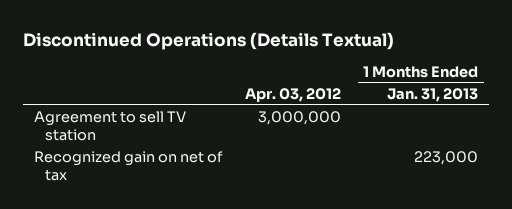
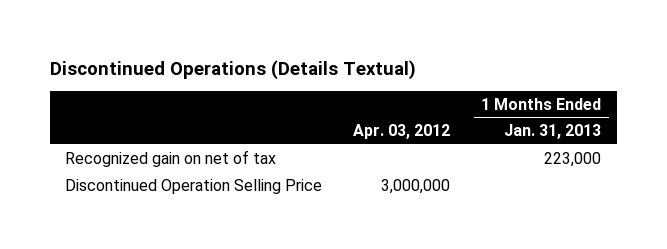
- Agreement to sell TV station | 3,000,000 |
+ Discontinued Operation Selling Price | 3,000,000 |

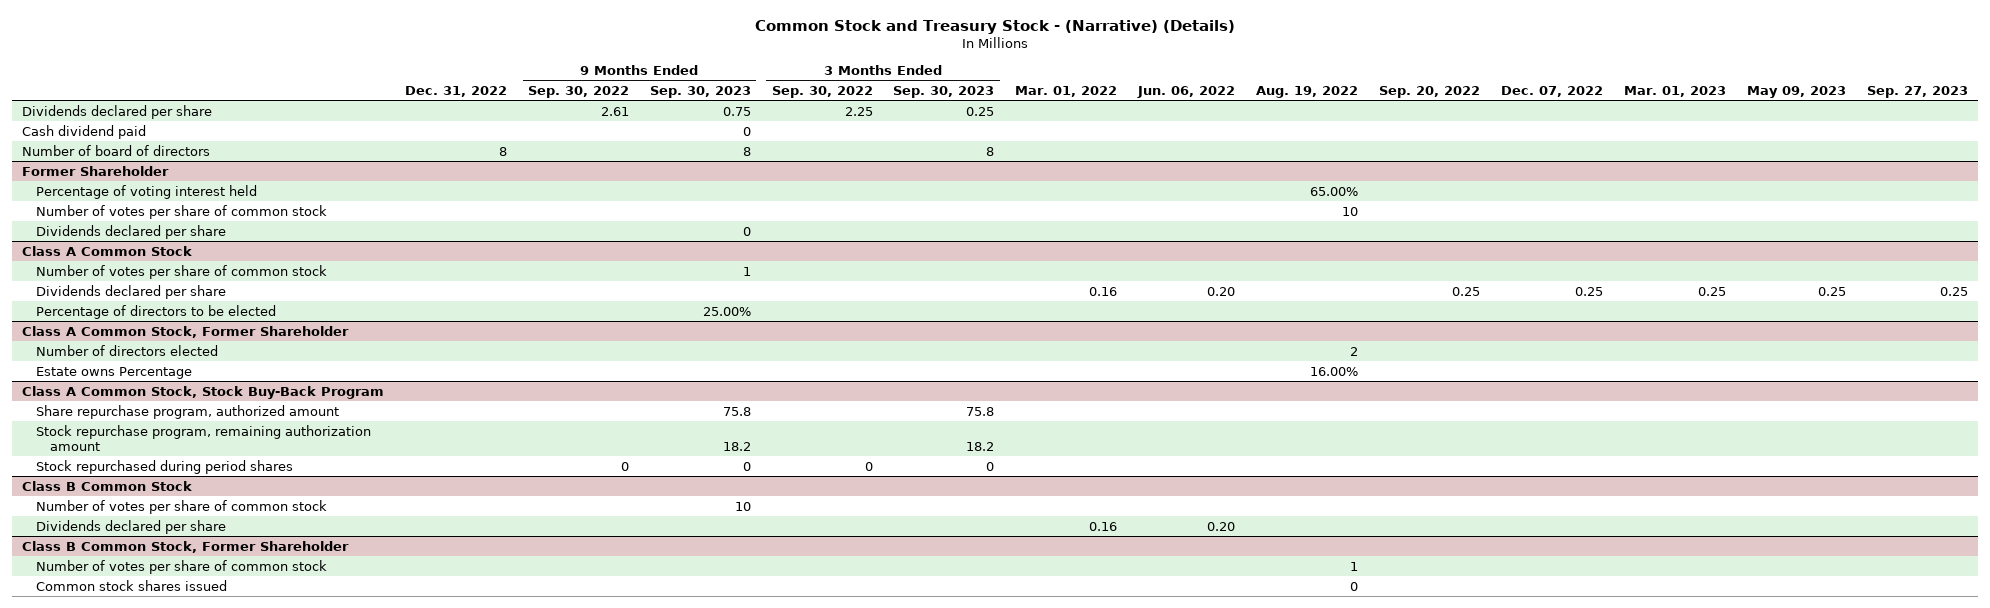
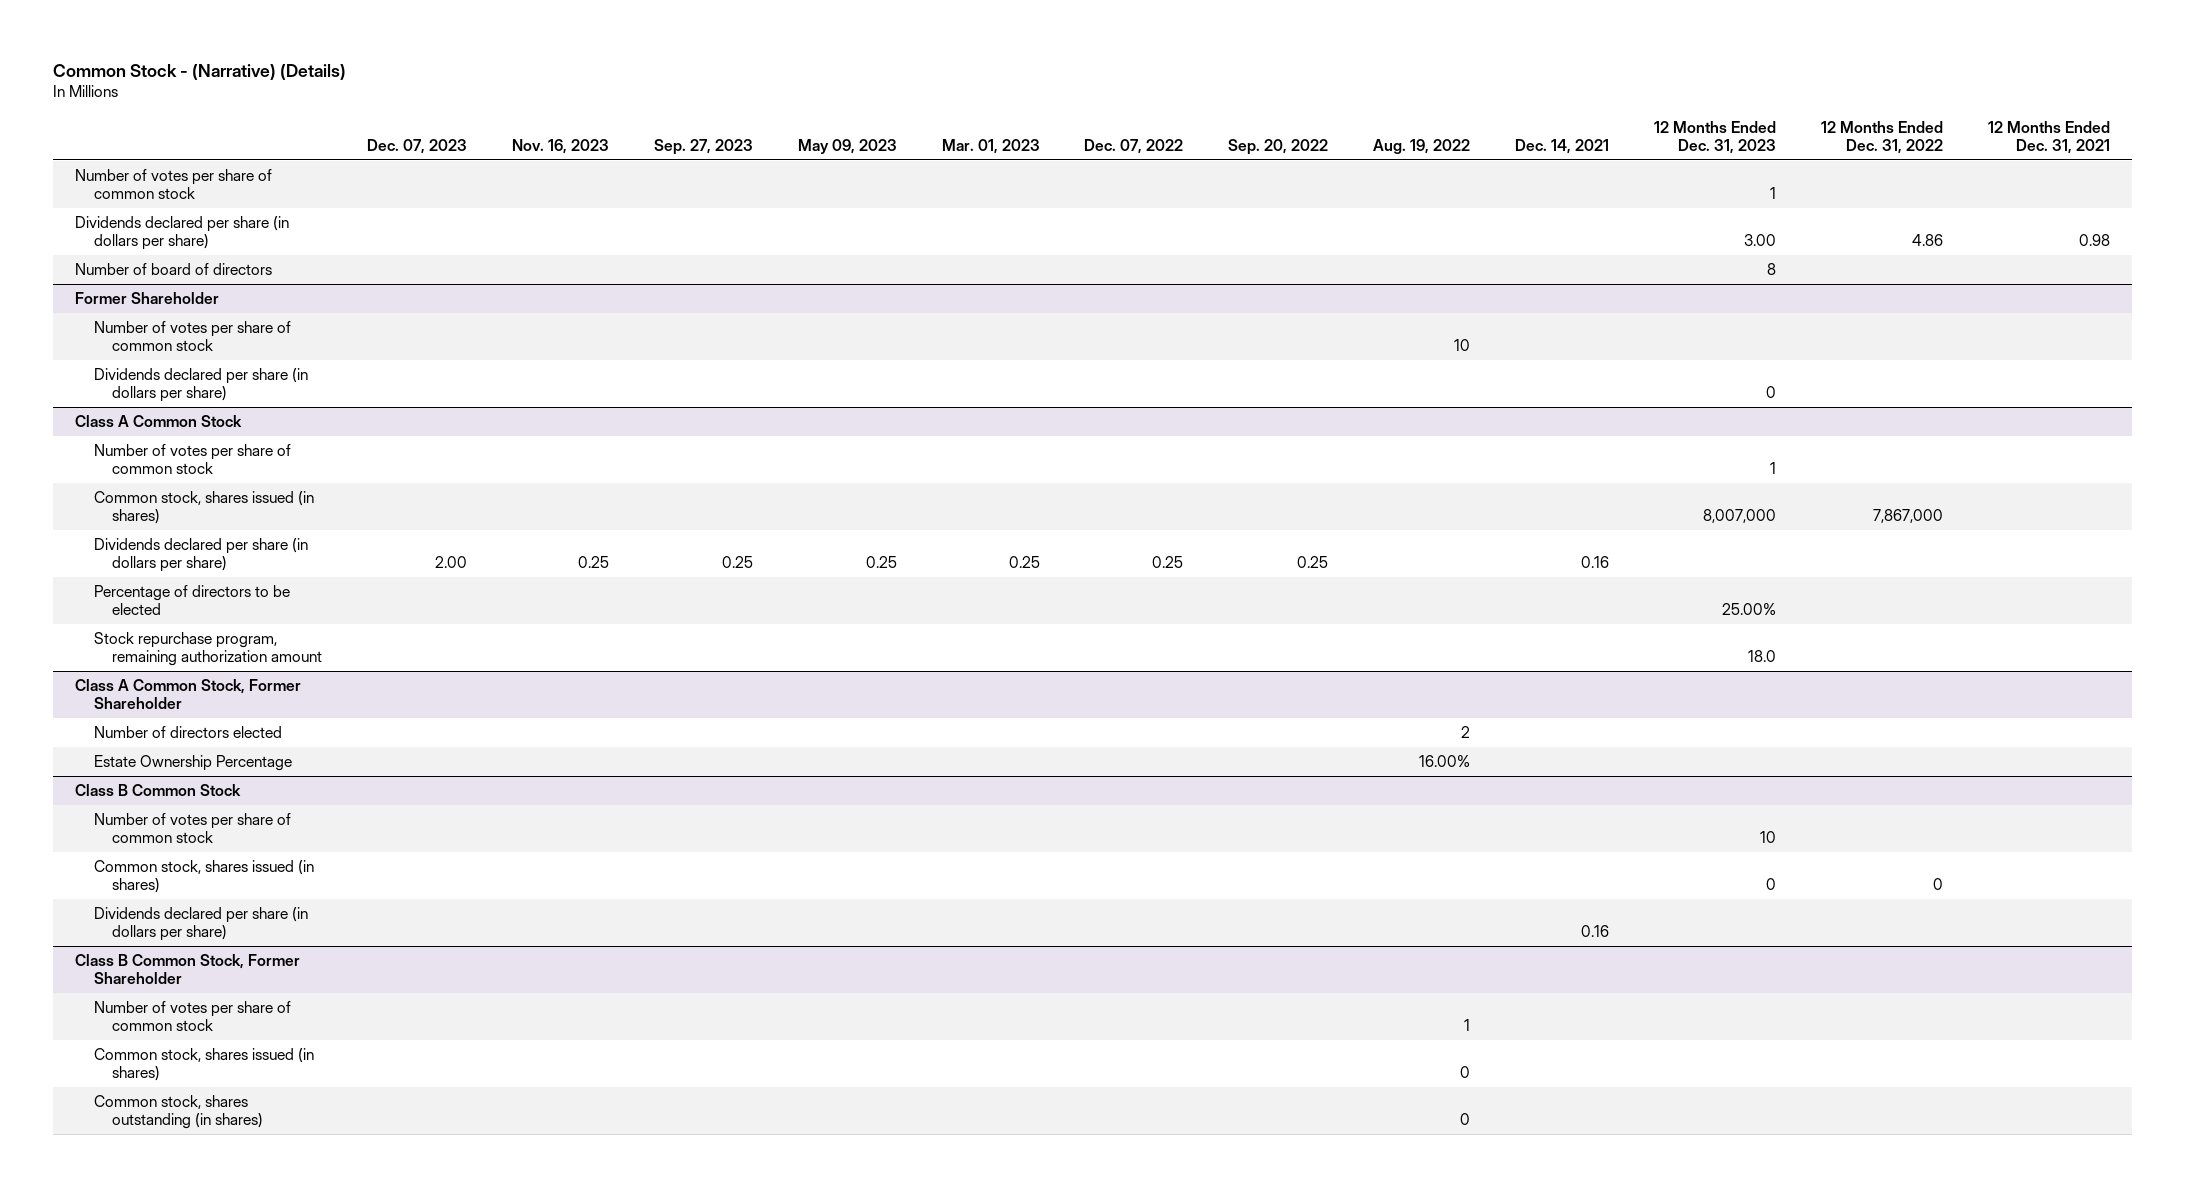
- Common Stock and Treasury Stock - (Narrative) (Details)
+ Common Stock - (Narrative) (Details)
- | Dec. 31, 2022 | 9 Months Ended Sep. 30, 2022 | 9 Months Ended Sep. 30, 2023 | 3 Months Ended Sep. 30, 2022 | 3 Months Ended Sep. 30, 2023 | Mar. 01, 2022 | Jun. 06, 2022 | Aug. 19, 2022 | Sep. 20, 2022 | Dec. 07, 2022 | Mar. 01, 2023 | May 09, 2023 | Sep. 27, 2023
+ | Dec. 07, 2023 | Nov. 16, 2023 | Sep. 27, 2023 | May 09, 2023 | Mar. 01, 2023 | Dec. 07, 2022 | Sep. 20, 2022 | Aug. 19, 2022 | Dec. 14, 2021 | 12 Months Ended Dec. 31, 2023 | 12 Months Ended Dec. 31, 2022 | 12 Months Ended Dec. 31, 2021
- Dividends declared per share | | 2.61 | 0.75 | 2.25 | 0.25 | | | | | | | |
- Cash dividend paid | | | 0 | | | | | | | | | |
+ Number of votes per share of common stock | | | | | | | | | | 1 | |
+ Dividends declared per share (in dollars per share) | | | | | | | | | | 3.00 | 4.86 | 0.98
@ Former Shareholder
- Percentage of voting interest held | | | | | | | | 65.00% | | | | |
- Dividends declared per share | | | 0 | | | | | | | | | |
+ Dividends declared per share (in dollars per share) | | | | | | | | | | 0 | |
@ Class A Common Stock
- Dividends declared per share | | | | | | 0.16 | 0.20 | | 0.25 | 0.25 | 0.25 | 0.25 | 0.25
+ Common stock, shares issued (in shares) | | | | | | | | | | 8,007,000 | 7,867,000 |
+ Dividends declared per share (in dollars per share) | 2.00 | 0.25 | 0.25 | 0.25 | 0.25 | 0.25 | 0.25 | | 0.16 | | |
+ Stock repurchase program, remaining authorization amount | | | | | | | | | | 18.0 | |
@ Class A Common Stock, Former Shareholder
- Estate owns Percentage | | | | | | | | 16.00% | | | | |
- Class A Common Stock, Stock Buy-Back Program
- Share repurchase program, authorized amount | | | 75.8 | | 75.8 | | | | | | | |
- Stock repurchase program, remaining authorization amount | | | 18.2 | | 18.2 | | | | | | | |
- Stock repurchased during period shares | | 0 | 0 | 0 | 0 | | | | | | | |
@ Class A Common Stock, Former Shareholder
+ Estate Ownership Percentage | | | | | | | | 16.00% | | | |
@ Class B Common Stock
- Dividends declared per share | | | | | | 0.16 | 0.20 | | | | | |
+ Common stock, shares issued (in shares) | | | | | | | | | | 0 | 0 |
+ Dividends declared per share (in dollars per share) | | | | | | | | | 0.16 | | |
@ Class B Common Stock, Former Shareholder
- Common stock shares issued | | | | | | | | 0 | | | | |
+ Common stock, shares issued (in shares) | | | | | | | | 0 | | | |
+ Common stock, shares outstanding (in shares) | | | | | | | | 0 | | | |

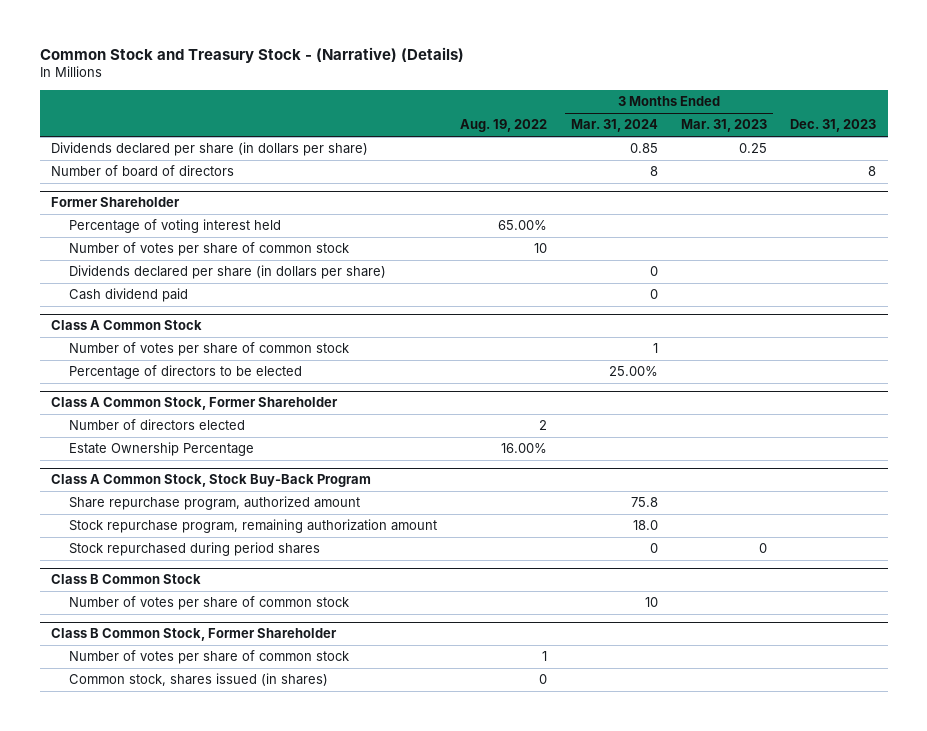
- Common Stock - (Narrative) (Details)
+ Common Stock and Treasury Stock - (Narrative) (Details)
- | Dec. 07, 2023 | Nov. 16, 2023 | Sep. 27, 2023 | May 09, 2023 | Mar. 01, 2023 | Dec. 07, 2022 | Sep. 20, 2022 | Aug. 19, 2022 | Dec. 14, 2021 | 12 Months Ended Dec. 31, 2023 | 12 Months Ended Dec. 31, 2022 | 12 Months Ended Dec. 31, 2021
+ | Aug. 19, 2022 | 3 Months Ended Mar. 31, 2024 | 3 Months Ended Mar. 31, 2023 | Dec. 31, 2023
- Number of votes per share of common stock | | | | | | | | | | 1 | |
@ Former Shareholder
+ Percentage of voting interest held | 65.00% | | |
+ Cash dividend paid | | 0 | |
@ Class A Common Stock
- Common stock, shares issued (in shares) | | | | | | | | | | 8,007,000 | 7,867,000 |
- Dividends declared per share (in dollars per share) | 2.00 | 0.25 | 0.25 | 0.25 | 0.25 | 0.25 | 0.25 | | 0.16 | | |
- Stock repurchase program, remaining authorization amount | | | | | | | | | | 18.0 | |
+ Class A Common Stock, Stock Buy-Back Program
+ Share repurchase program, authorized amount | | 75.8 | |
+ Stock repurchase program, remaining authorization amount | | 18.0 | |
+ Stock repurchased during period shares | | 0 | 0 |
@ Class B Common Stock
- Common stock, shares issued (in shares) | | | | | | | | | | 0 | 0 |
- Dividends declared per share (in dollars per share) | | | | | | | | | 0.16 | | |
@ Class B Common Stock, Former Shareholder
- Common stock, shares outstanding (in shares) | | | | | | | | 0 | | | |

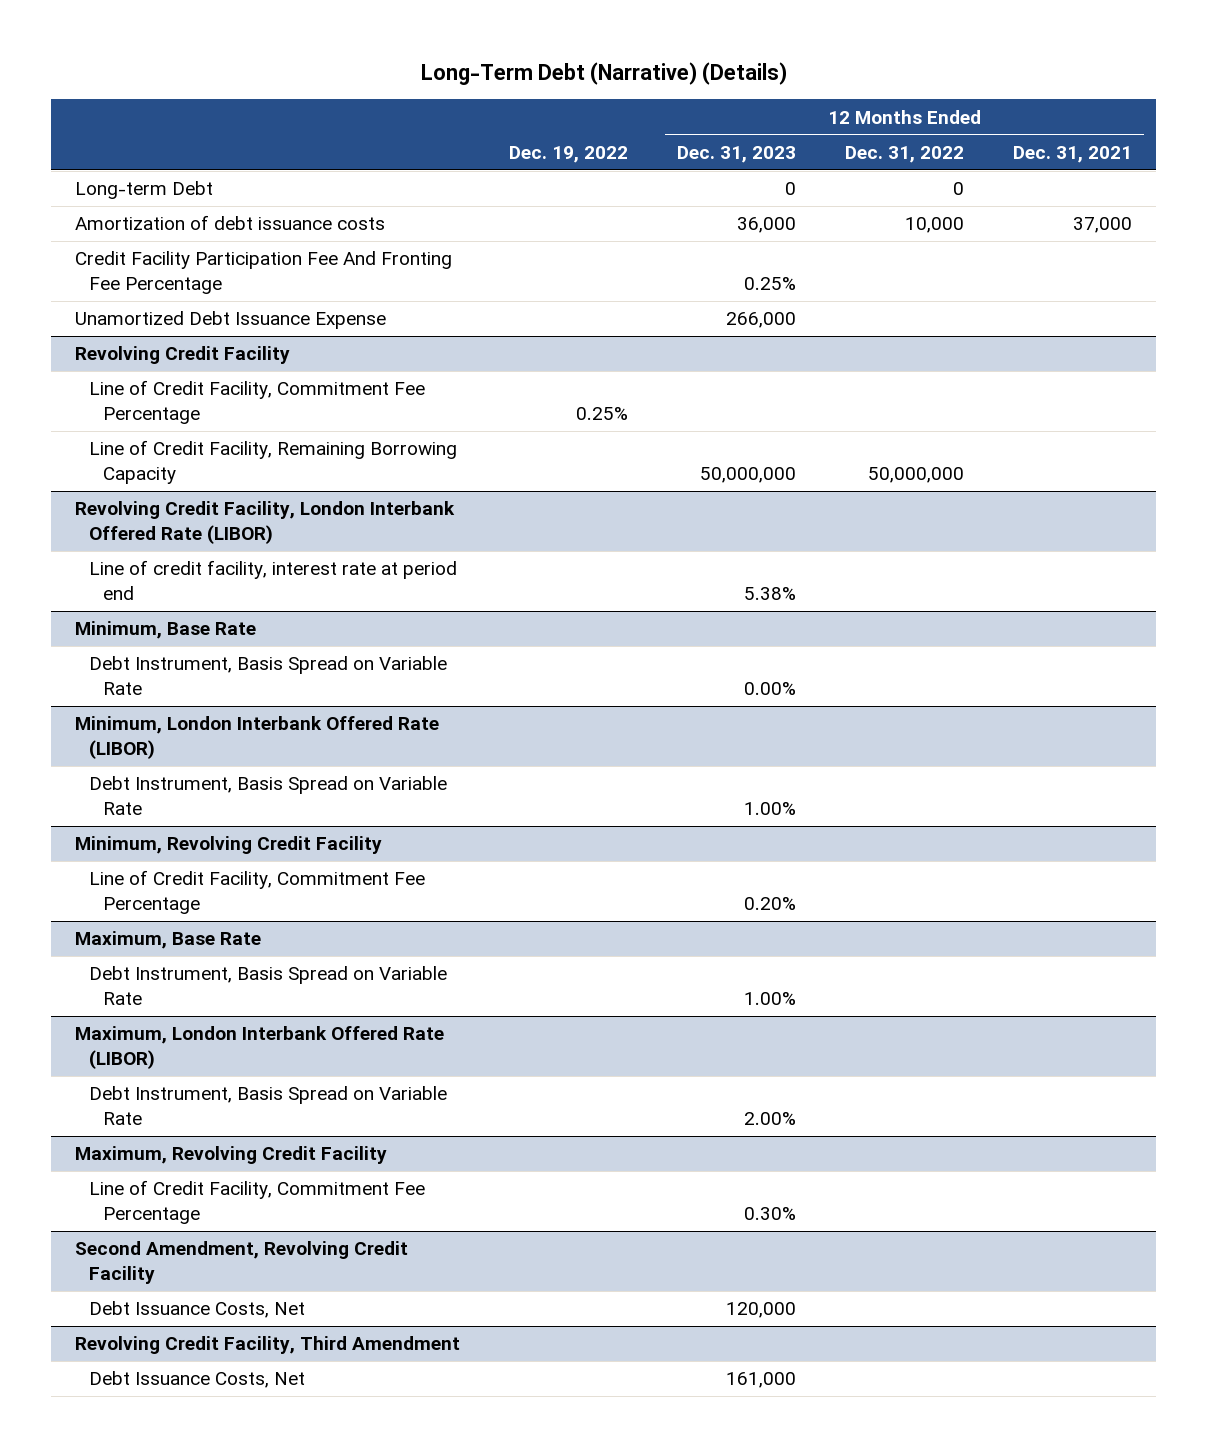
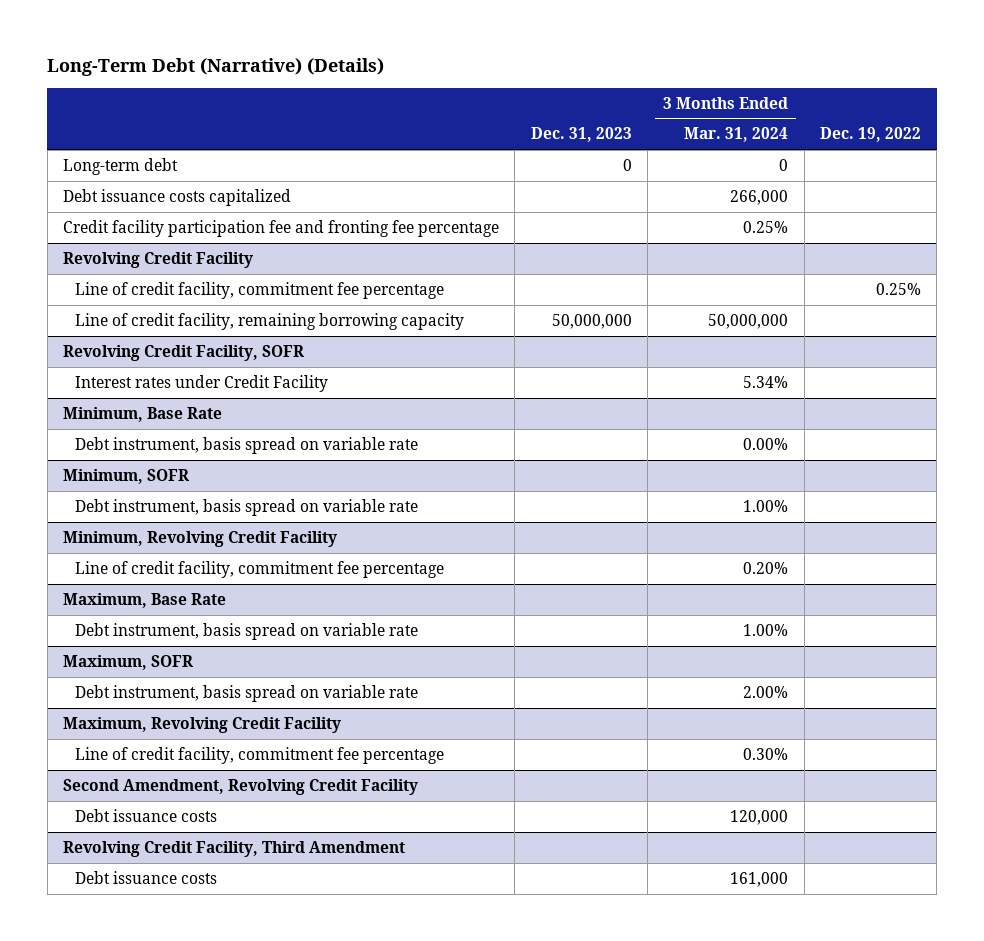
- | Dec. 19, 2022 | 12 Months Ended Dec. 31, 2023 | 12 Months Ended Dec. 31, 2022 | 12 Months Ended Dec. 31, 2021
+ | Dec. 31, 2023 | 3 Months Ended Mar. 31, 2024 | Dec. 19, 2022
- Long-term Debt | | 0 | 0 |
- Amortization of debt issuance costs | | 36,000 | 10,000 | 37,000
- Credit Facility Participation Fee And Fronting Fee Percentage | | 0.25% | |
- Unamortized Debt Issuance Expense | | 266,000 | |
+ Long-term debt | 0 | 0 |
+ Debt issuance costs capitalized | | 266,000 |
+ Credit facility participation fee and fronting fee percentage | | 0.25% |
@ Revolving Credit Facility
- Line of Credit Facility, Commitment Fee Percentage | 0.25% | | |
- Line of Credit Facility, Remaining Borrowing Capacity | | 50,000,000 | 50,000,000 |
- Revolving Credit Facility, London Interbank Offered Rate (LIBOR)
- Line of credit facility, interest rate at period end | | 5.38% | |
@ Revolving Credit Facility
+ Line of credit facility, commitment fee percentage | | | 0.25%
+ Line of credit facility, remaining borrowing capacity | 50,000,000 | 50,000,000 |
+ Revolving Credit Facility, SOFR
+ Interest rates under Credit Facility | | 5.34% |
@ Minimum, Base Rate
- Debt Instrument, Basis Spread on Variable Rate | | 0.00% | |
- Minimum, London Interbank Offered Rate (LIBOR)
- Debt Instrument, Basis Spread on Variable Rate | | 1.00% | |
@ Minimum, Base Rate
+ Debt instrument, basis spread on variable rate | | 0.00% |
+ Minimum, SOFR
+ Debt instrument, basis spread on variable rate | | 1.00% |
@ Minimum, Revolving Credit Facility
- Line of Credit Facility, Commitment Fee Percentage | | 0.20% | |
+ Line of credit facility, commitment fee percentage | | 0.20% |
@ Maximum, Base Rate
- Debt Instrument, Basis Spread on Variable Rate | | 1.00% | |
- Maximum, London Interbank Offered Rate (LIBOR)
- Debt Instrument, Basis Spread on Variable Rate | | 2.00% | |
@ Maximum, Base Rate
+ Debt instrument, basis spread on variable rate | | 1.00% |
+ Maximum, SOFR
+ Debt instrument, basis spread on variable rate | | 2.00% |
@ Maximum, Revolving Credit Facility
- Line of Credit Facility, Commitment Fee Percentage | | 0.30% | |
+ Line of credit facility, commitment fee percentage | | 0.30% |
@ Second Amendment, Revolving Credit Facility
- Debt Issuance Costs, Net | | 120,000 | |
+ Debt issuance costs | | 120,000 |
@ Revolving Credit Facility, Third Amendment
- Debt Issuance Costs, Net | | 161,000 | |
+ Debt issuance costs | | 161,000 |

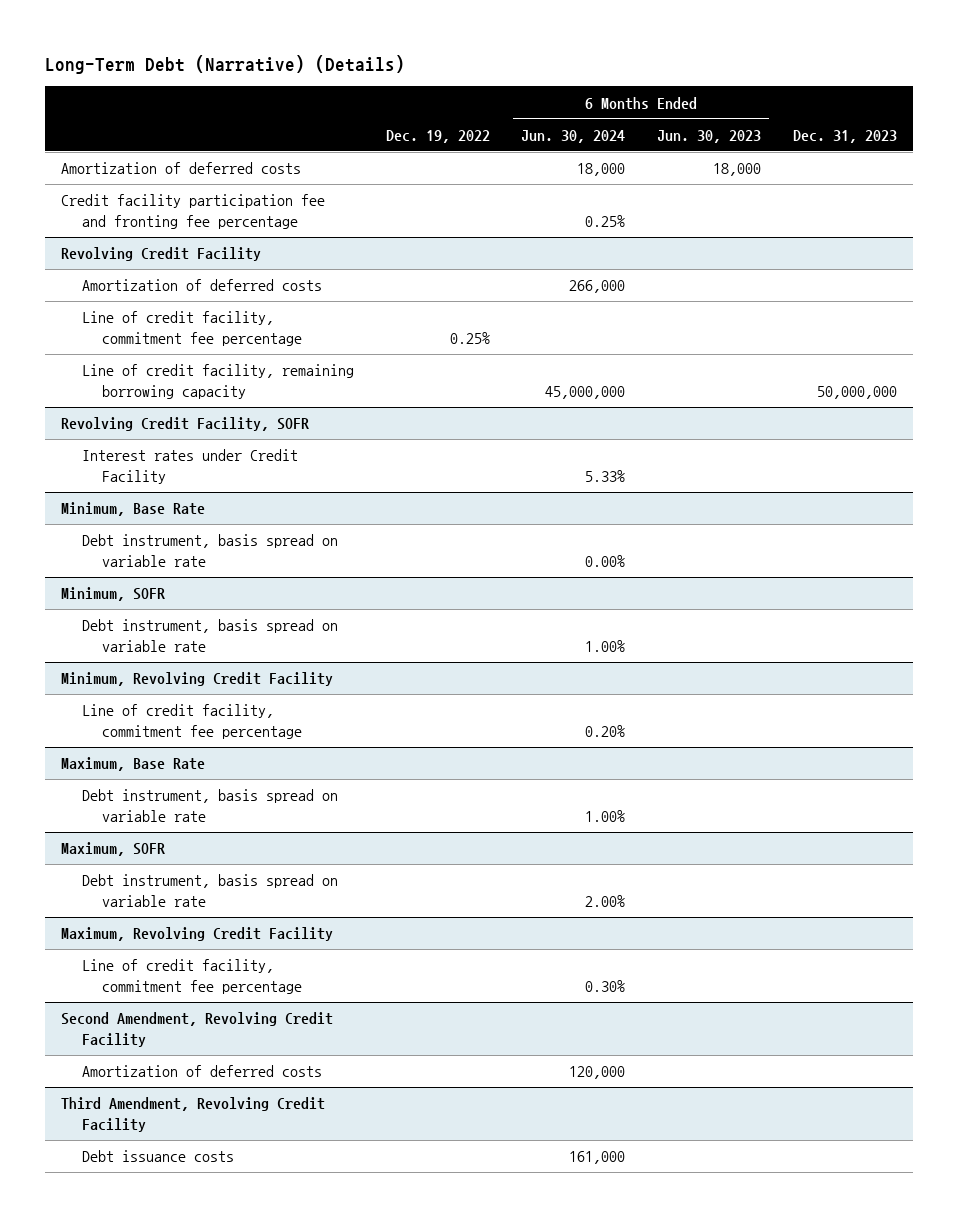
- | Dec. 31, 2023 | 3 Months Ended Mar. 31, 2024 | Dec. 19, 2022
+ | Dec. 19, 2022 | 6 Months Ended Jun. 30, 2024 | 6 Months Ended Jun. 30, 2023 | Dec. 31, 2023
- Long-term debt | 0 | 0 |
- Debt issuance costs capitalized | | 266,000 |
+ Amortization of deferred costs | | 18,000 | 18,000 |
@ Revolving Credit Facility
+ Amortization of deferred costs | | 266,000 | |
@ Second Amendment, Revolving Credit Facility
- Debt issuance costs | | 120,000 |
- Revolving Credit Facility, Third Amendment
@ Second Amendment, Revolving Credit Facility
+ Amortization of deferred costs | | 120,000 | |
+ Third Amendment, Revolving Credit Facility

